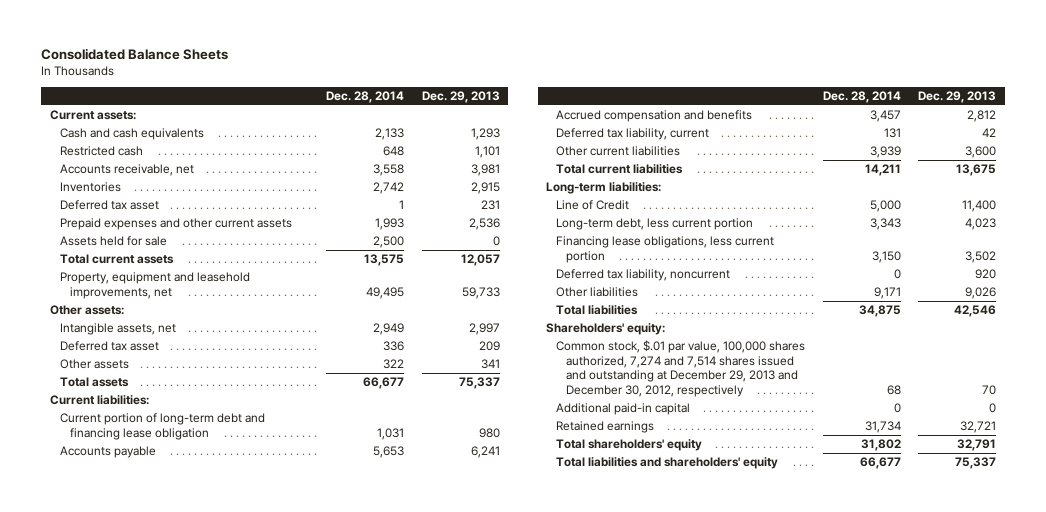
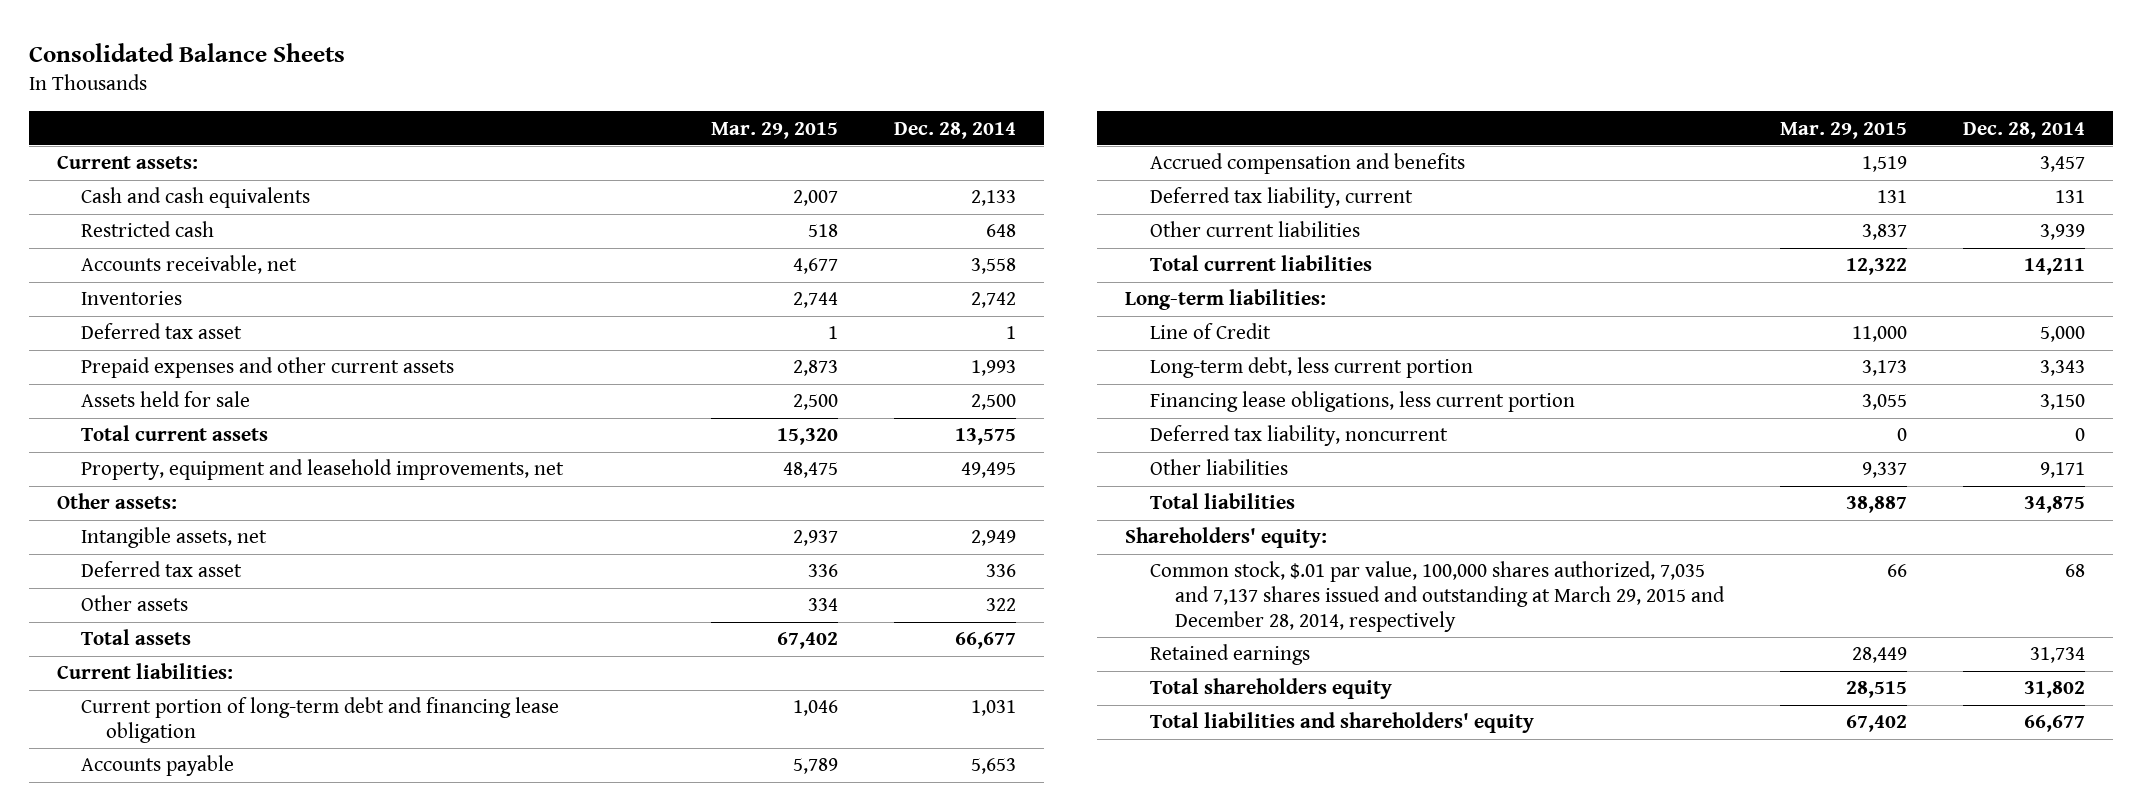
- | Dec. 28, 2014 | Dec. 29, 2013
+ | Mar. 29, 2015 | Dec. 28, 2014
- Common stock, $.01 par value, 100,000 shares authorized, 7,274 and 7,514 shares issued and outstanding at December 29, 2013 and December 30, 2012, respectively | 68 | 70
- Additional paid-in capital | 0 | 0
+ Common stock, $.01 par value, 100,000 shares authorized, 7,035 and 7,137 shares issued and outstanding at March 29, 2015 and December 28, 2014, respectively | 66 | 68
- Total shareholders' equity | 31,802 | 32,791
+ Total shareholders equity | 28,515 | 31,802

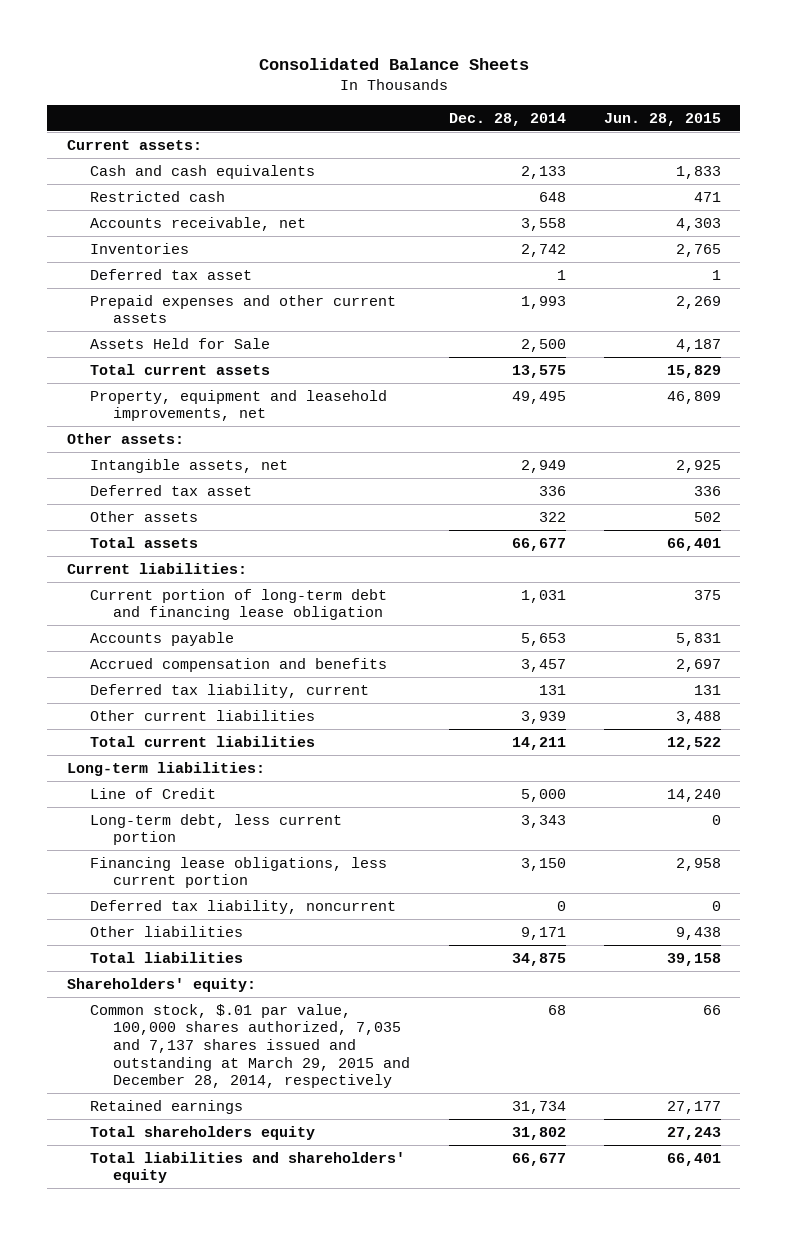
- | Mar. 29, 2015 | Dec. 28, 2014
+ | Dec. 28, 2014 | Jun. 28, 2015
- Assets held for sale | 2,500 | 2,500
+ Assets Held for Sale | 2,500 | 4,187

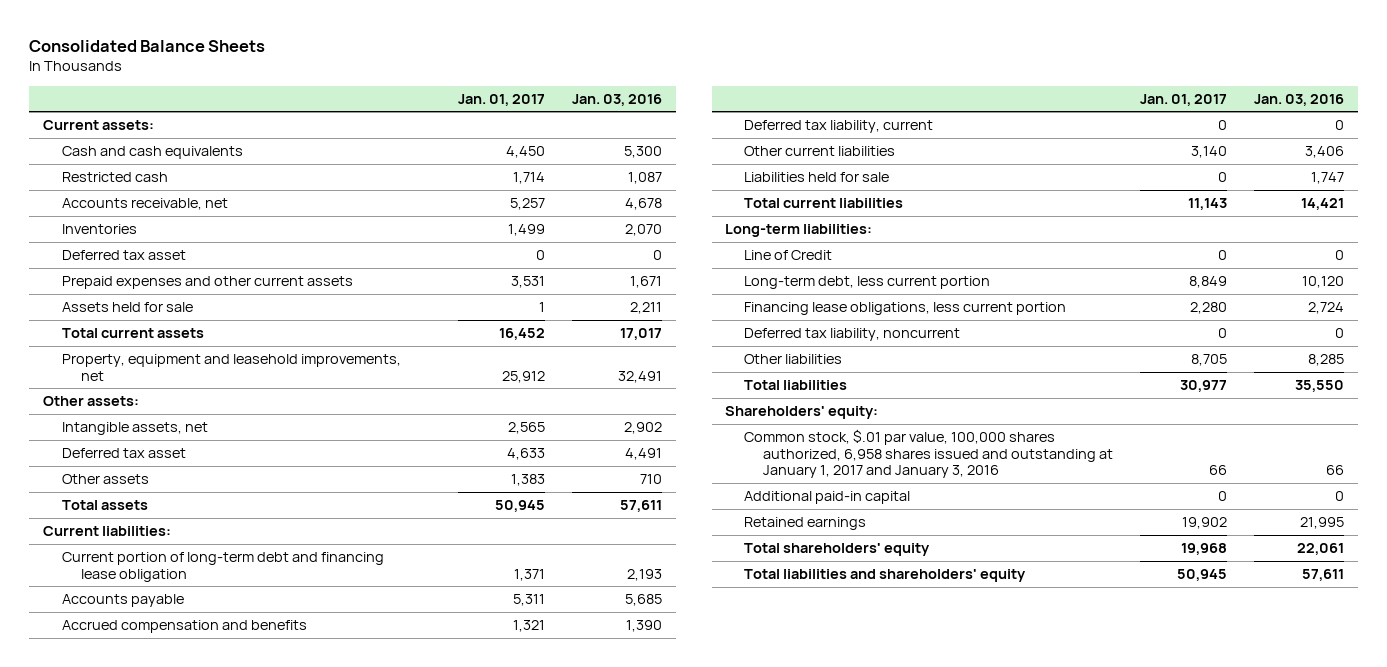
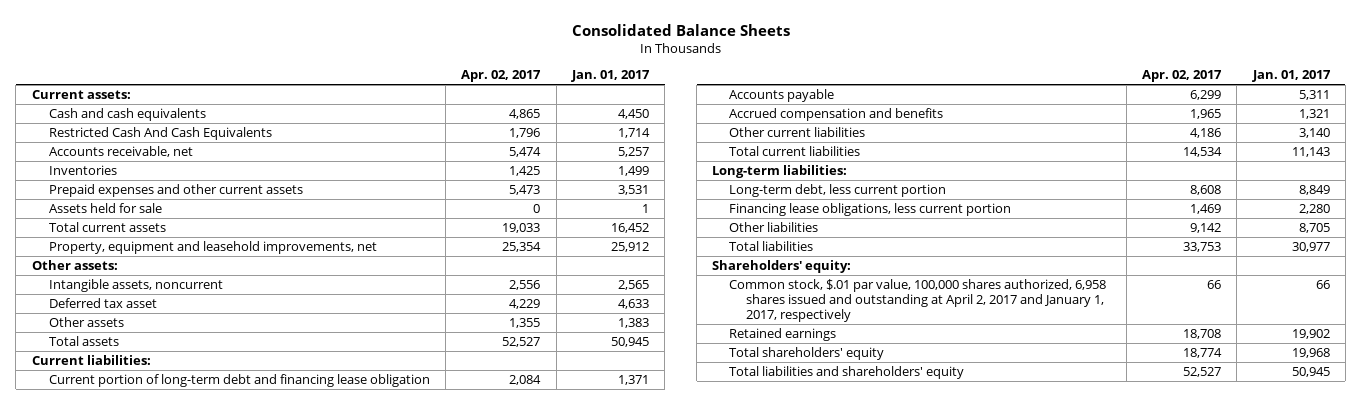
- | Jan. 01, 2017 | Jan. 03, 2016
+ | Apr. 02, 2017 | Jan. 01, 2017
- Restricted cash | 1,714 | 1,087
+ Restricted Cash And Cash Equivalents | 1,796 | 1,714
- Deferred tax asset | 0 | 0
- Intangible assets, net | 2,565 | 2,902
+ Intangible assets, noncurrent | 2,556 | 2,565
- Deferred tax liability, current | 0 | 0
- Liabilities held for sale | 0 | 1,747
- Line of Credit | 0 | 0
- Deferred tax liability, noncurrent | 0 | 0
- Common stock, $.01 par value, 100,000 shares authorized, 6,958 shares issued and outstanding at January 1, 2017 and January 3, 2016 | 66 | 66
- Additional paid-in capital | 0 | 0
+ Common stock, $.01 par value, 100,000 shares authorized, 6,958 shares issued and outstanding at April 2, 2017 and January 1, 2017, respectively | 66 | 66

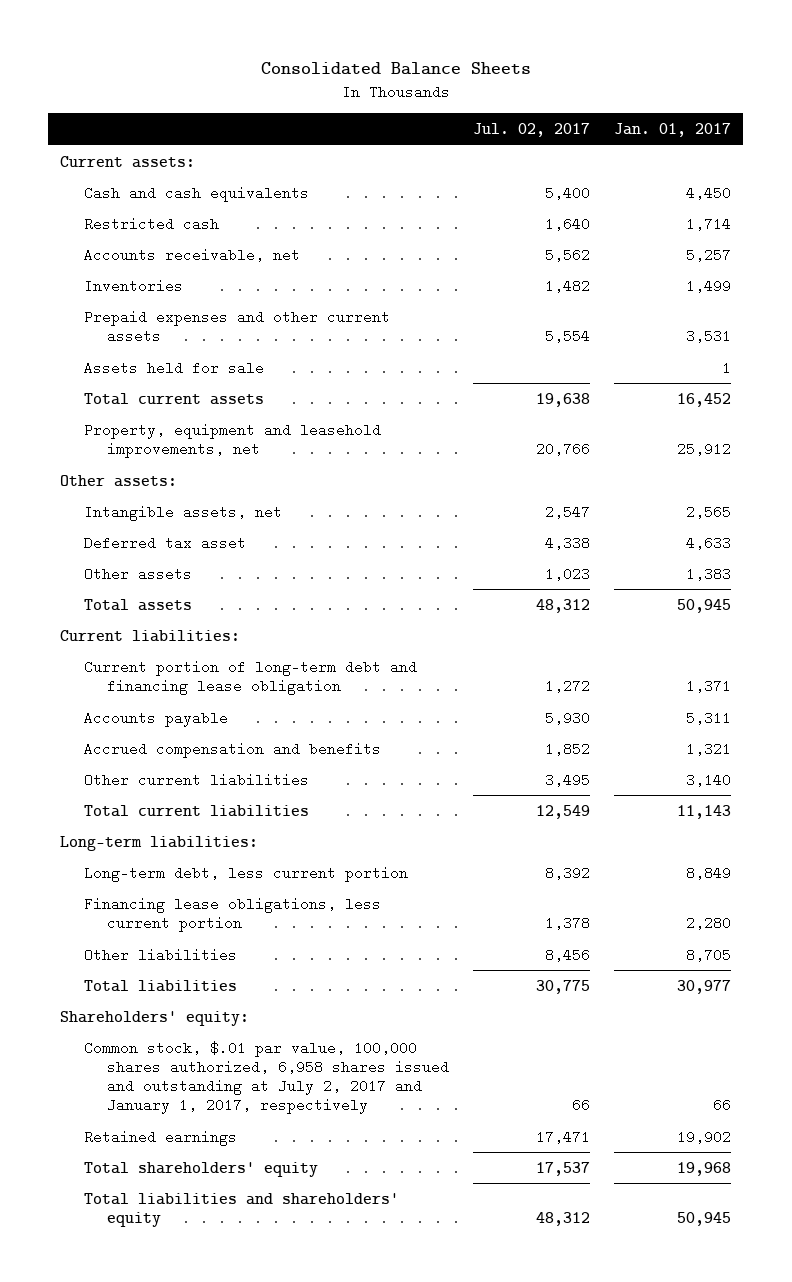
- | Apr. 02, 2017 | Jan. 01, 2017
+ | Jul. 02, 2017 | Jan. 01, 2017
- Restricted Cash And Cash Equivalents | 1,796 | 1,714
+ Restricted cash | 1,640 | 1,714
- Intangible assets, noncurrent | 2,556 | 2,565
+ Intangible assets, net | 2,547 | 2,565
- Common stock, $.01 par value, 100,000 shares authorized, 6,958 shares issued and outstanding at April 2, 2017 and January 1, 2017, respectively | 66 | 66
+ Common stock, $.01 par value, 100,000 shares authorized, 6,958 shares issued and outstanding at July 2, 2017 and January 1, 2017, respectively | 66 | 66

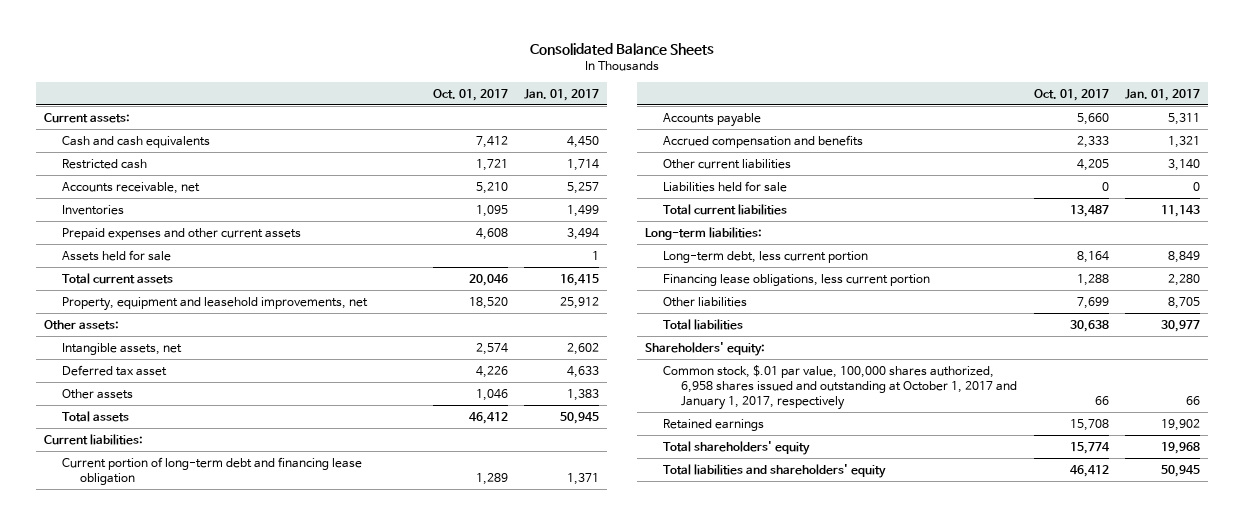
- | Jul. 02, 2017 | Jan. 01, 2017
+ | Oct. 01, 2017 | Jan. 01, 2017
- Prepaid expenses and other current assets | 5,554 | 3,531
+ Prepaid expenses and other current assets | 4,608 | 3,494
- Total current assets | 19,638 | 16,452
+ Total current assets | 20,046 | 16,415
- Intangible assets, net | 2,547 | 2,565
+ Intangible assets, net | 2,574 | 2,602
+ Liabilities held for sale | 0 | 0
- Common stock, $.01 par value, 100,000 shares authorized, 6,958 shares issued and outstanding at July 2, 2017 and January 1, 2017, respectively | 66 | 66
+ Common stock, $.01 par value, 100,000 shares authorized, 6,958 shares issued and outstanding at October 1, 2017 and January 1, 2017, respectively | 66 | 66

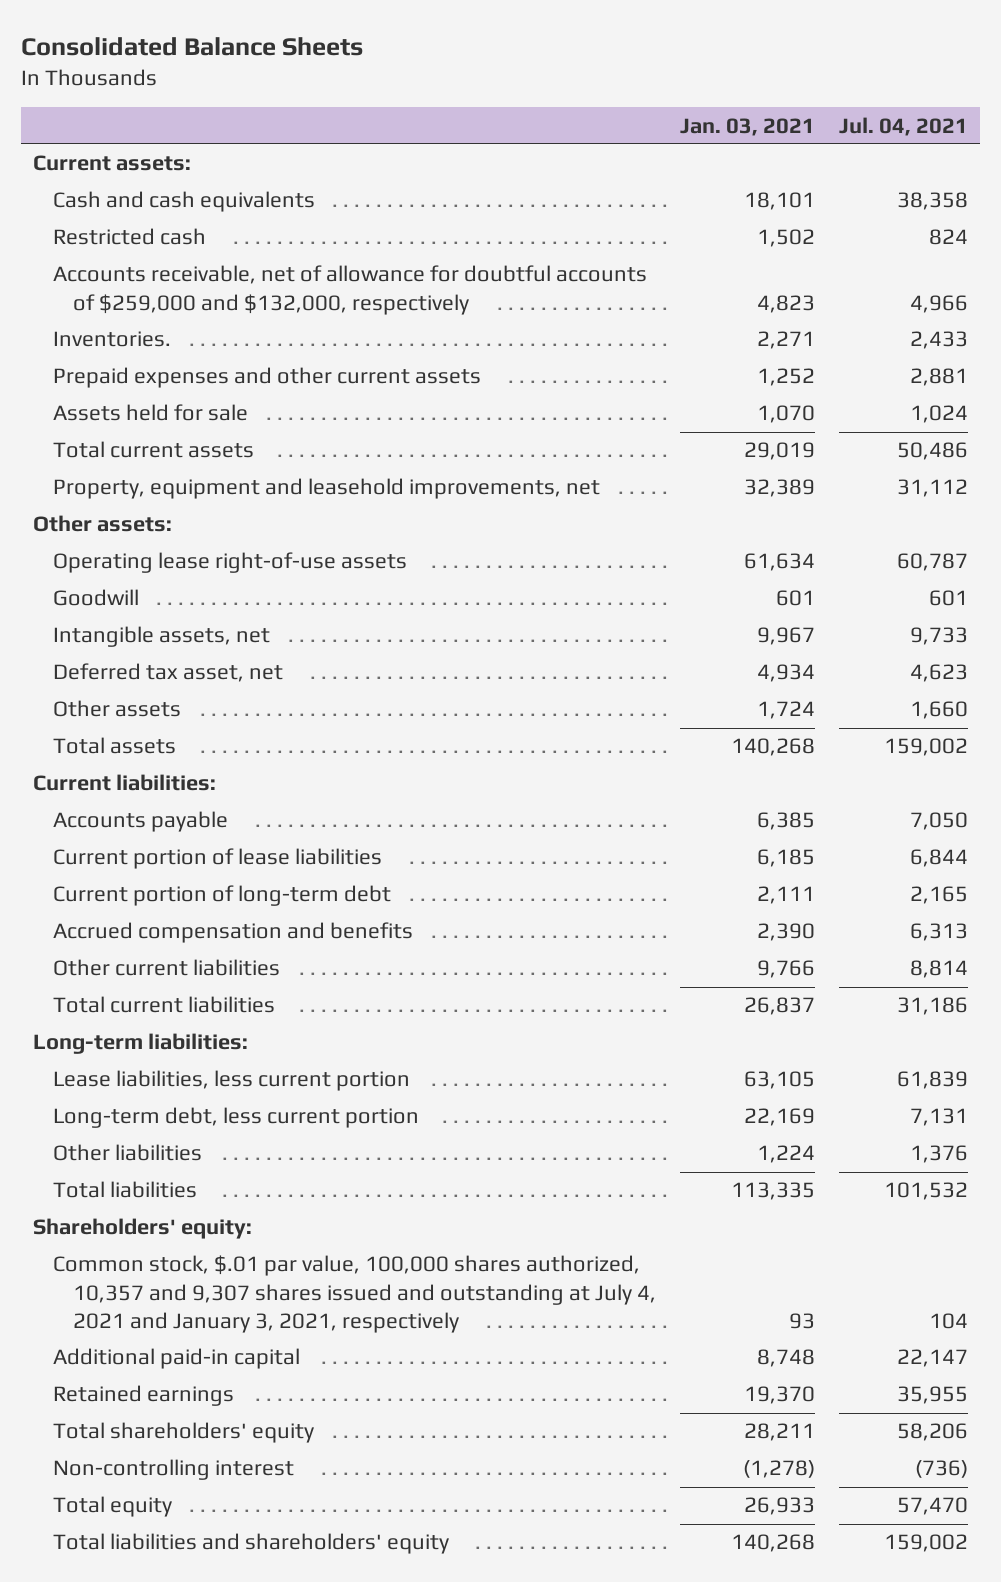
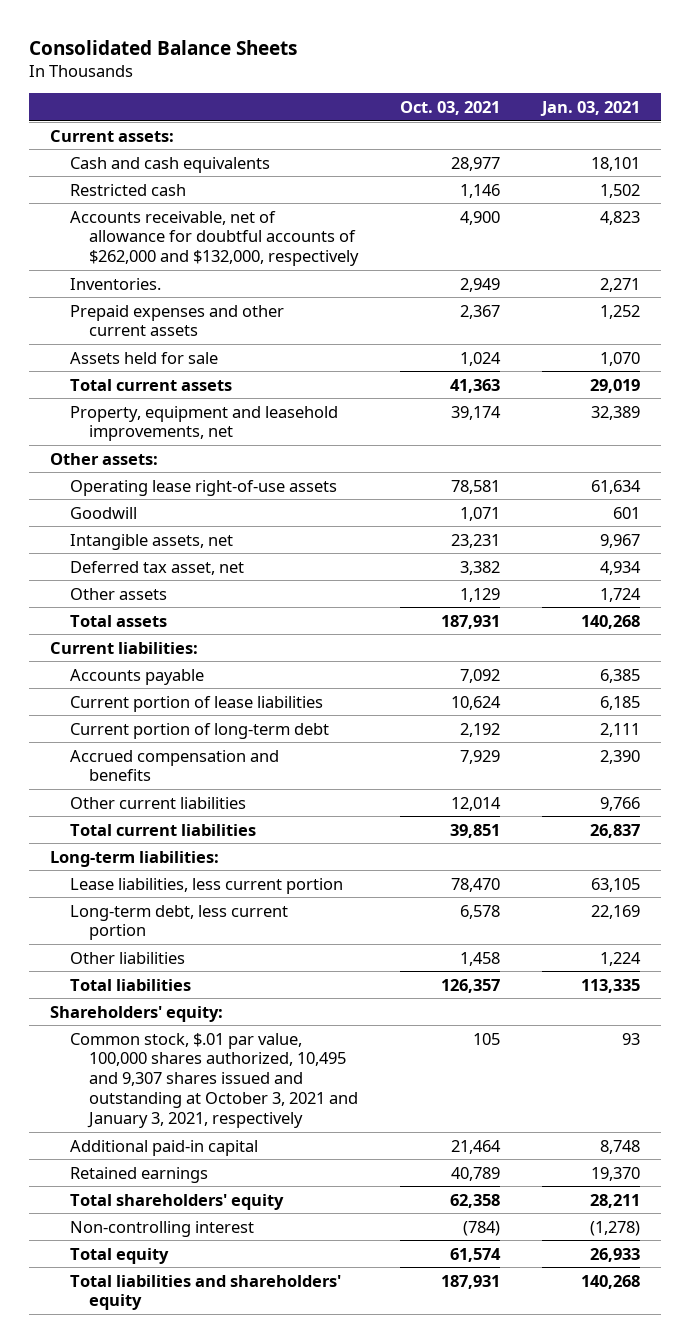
- | Jan. 03, 2021 | Jul. 04, 2021
+ | Oct. 03, 2021 | Jan. 03, 2021
- Accounts receivable, net of allowance for doubtful accounts of $259,000 and $132,000, respectively | 4,823 | 4,966
+ Accounts receivable, net of allowance for doubtful accounts of $262,000 and $132,000, respectively | 4,900 | 4,823
- Common stock, $.01 par value, 100,000 shares authorized, 10,357 and 9,307 shares issued and outstanding at July 4, 2021 and January 3, 2021, respectively | 93 | 104
+ Common stock, $.01 par value, 100,000 shares authorized, 10,495 and 9,307 shares issued and outstanding at October 3, 2021 and January 3, 2021, respectively | 105 | 93

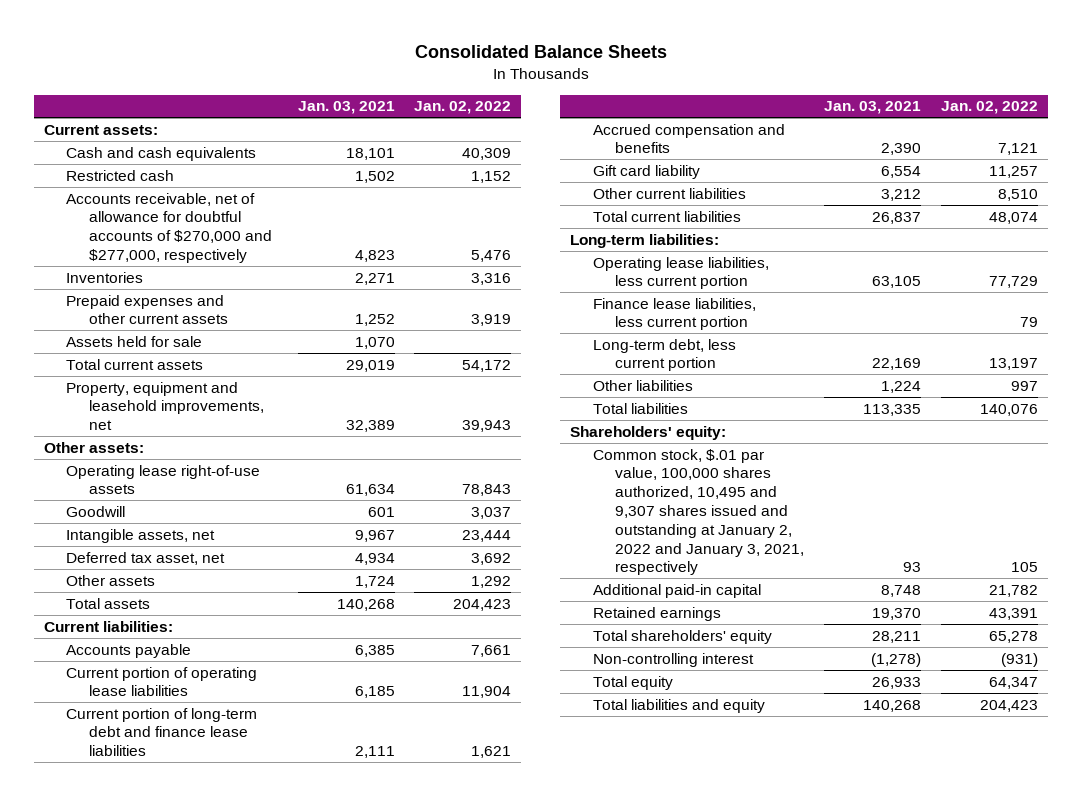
- | Oct. 03, 2021 | Jan. 03, 2021
+ | Jan. 03, 2021 | Jan. 02, 2022
- Accounts receivable, net of allowance for doubtful accounts of $262,000 and $132,000, respectively | 4,900 | 4,823
- Inventories. | 2,949 | 2,271
+ Accounts receivable, net of allowance for doubtful accounts of $270,000 and $277,000, respectively | 4,823 | 5,476
+ Inventories | 2,271 | 3,316
- Current portion of lease liabilities | 10,624 | 6,185
- Current portion of long-term debt | 2,192 | 2,111
+ Current portion of operating lease liabilities | 6,185 | 11,904
+ Current portion of long-term debt and finance lease liabilities | 2,111 | 1,621
- Other current liabilities | 12,014 | 9,766
+ Gift card liability | 6,554 | 11,257
+ Other current liabilities | 3,212 | 8,510
- Lease liabilities, less current portion | 78,470 | 63,105
+ Operating lease liabilities, less current portion | 63,105 | 77,729
+ Finance lease liabilities, less current portion | | 79
- Common stock, $.01 par value, 100,000 shares authorized, 10,495 and 9,307 shares issued and outstanding at October 3, 2021 and January 3, 2021, respectively | 105 | 93
+ Common stock, $.01 par value, 100,000 shares authorized, 10,495 and 9,307 shares issued and outstanding at January 2, 2022 and January 3, 2021, respectively | 93 | 105
- Total liabilities and shareholders' equity | 187,931 | 140,268
+ Total liabilities and equity | 140,268 | 204,423

